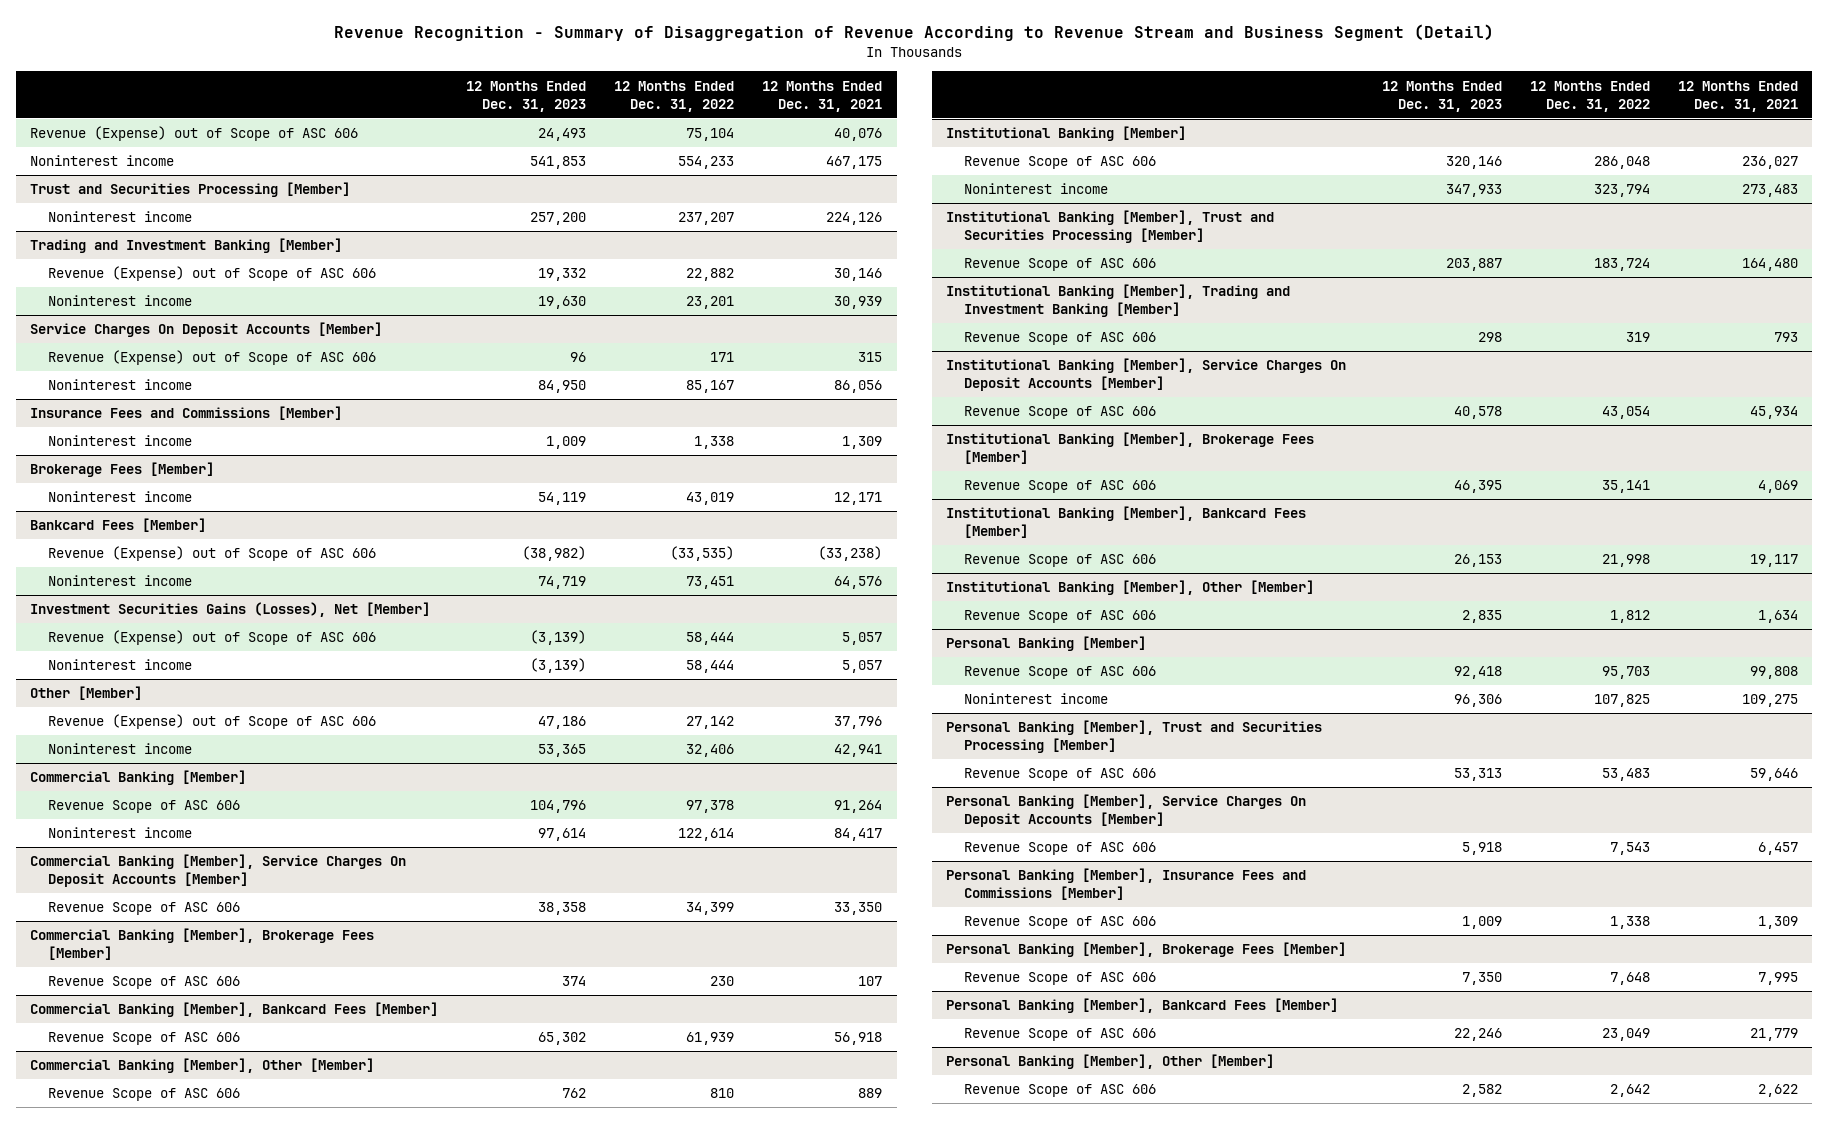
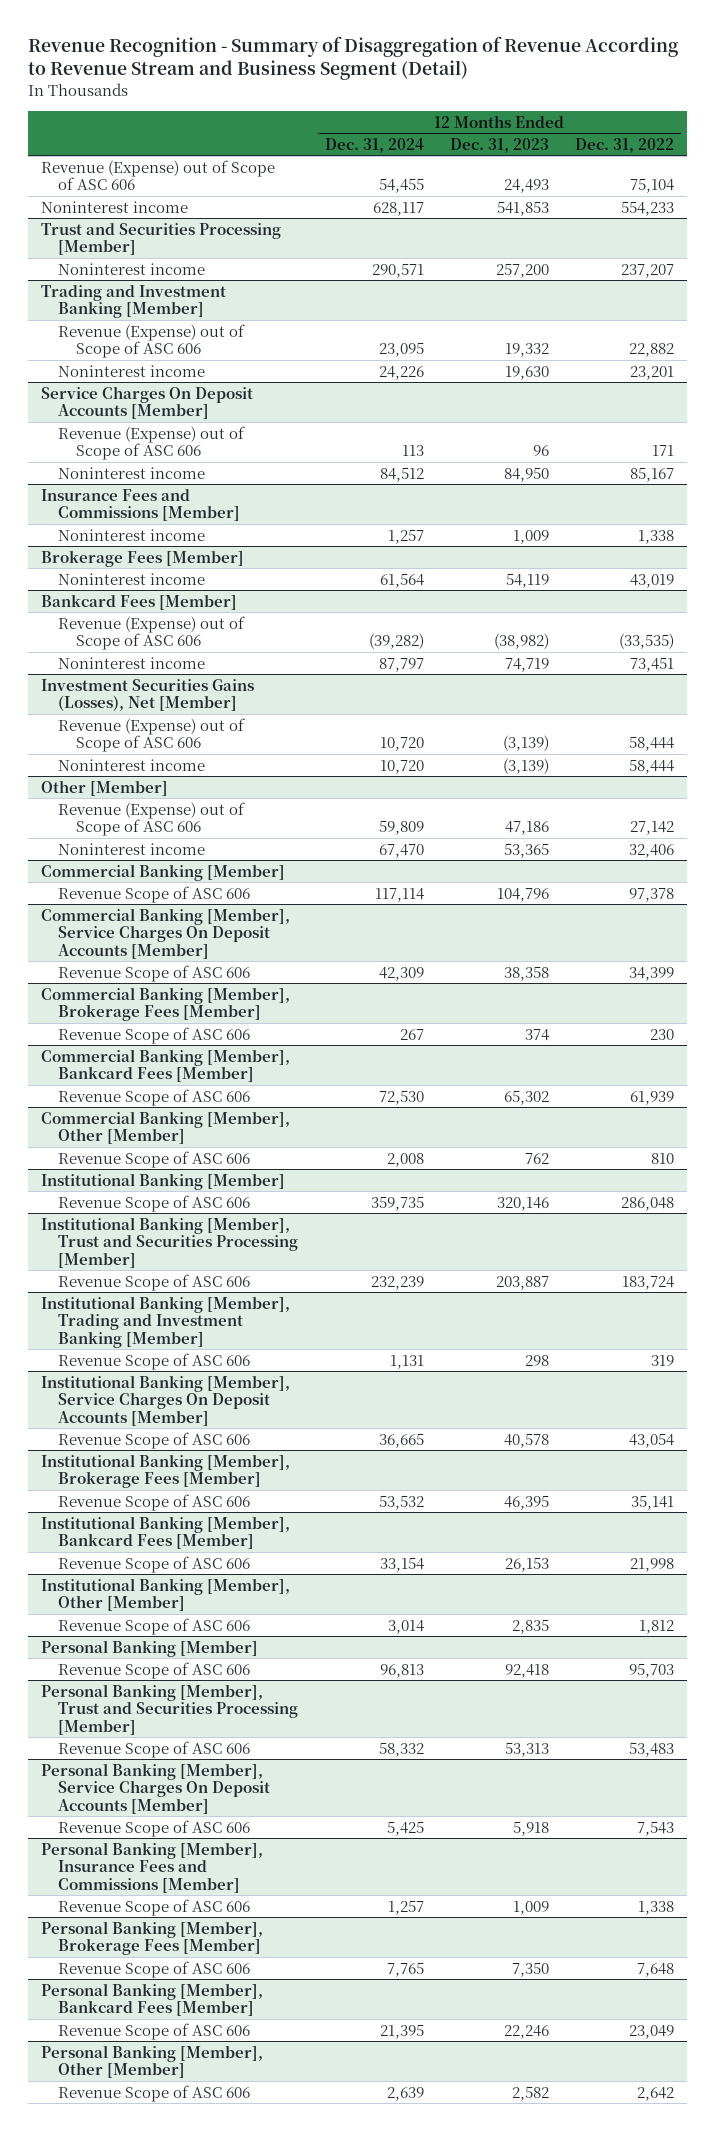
- | 12 Months Ended Dec. 31, 2023 | 12 Months Ended Dec. 31, 2022 | 12 Months Ended Dec. 31, 2021
+ | 12 Months Ended Dec. 31, 2024 | 12 Months Ended Dec. 31, 2023 | 12 Months Ended Dec. 31, 2022
@ Commercial Banking [Member]
- Noninterest income | 97,614 | 122,614 | 84,417
@ Institutional Banking [Member]
- Noninterest income | 347,933 | 323,794 | 273,483
@ Personal Banking [Member]
- Noninterest income | 96,306 | 107,825 | 109,275

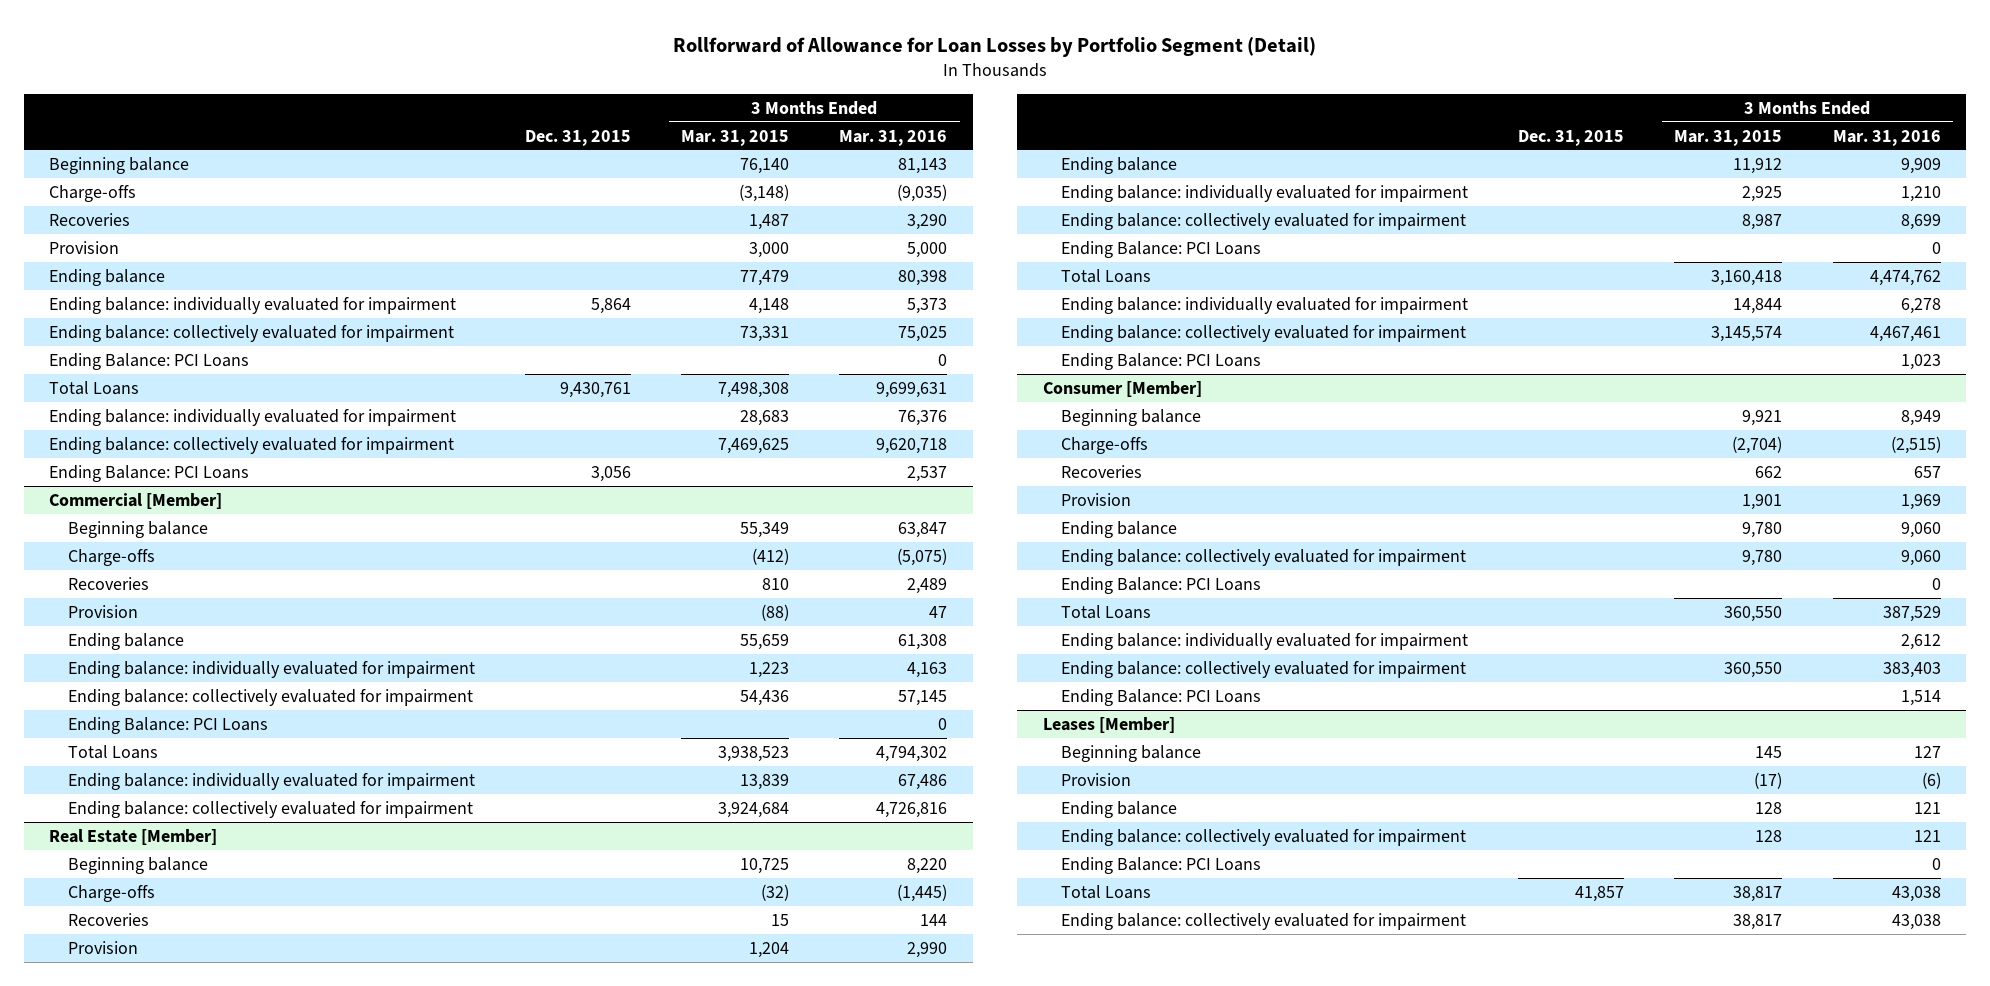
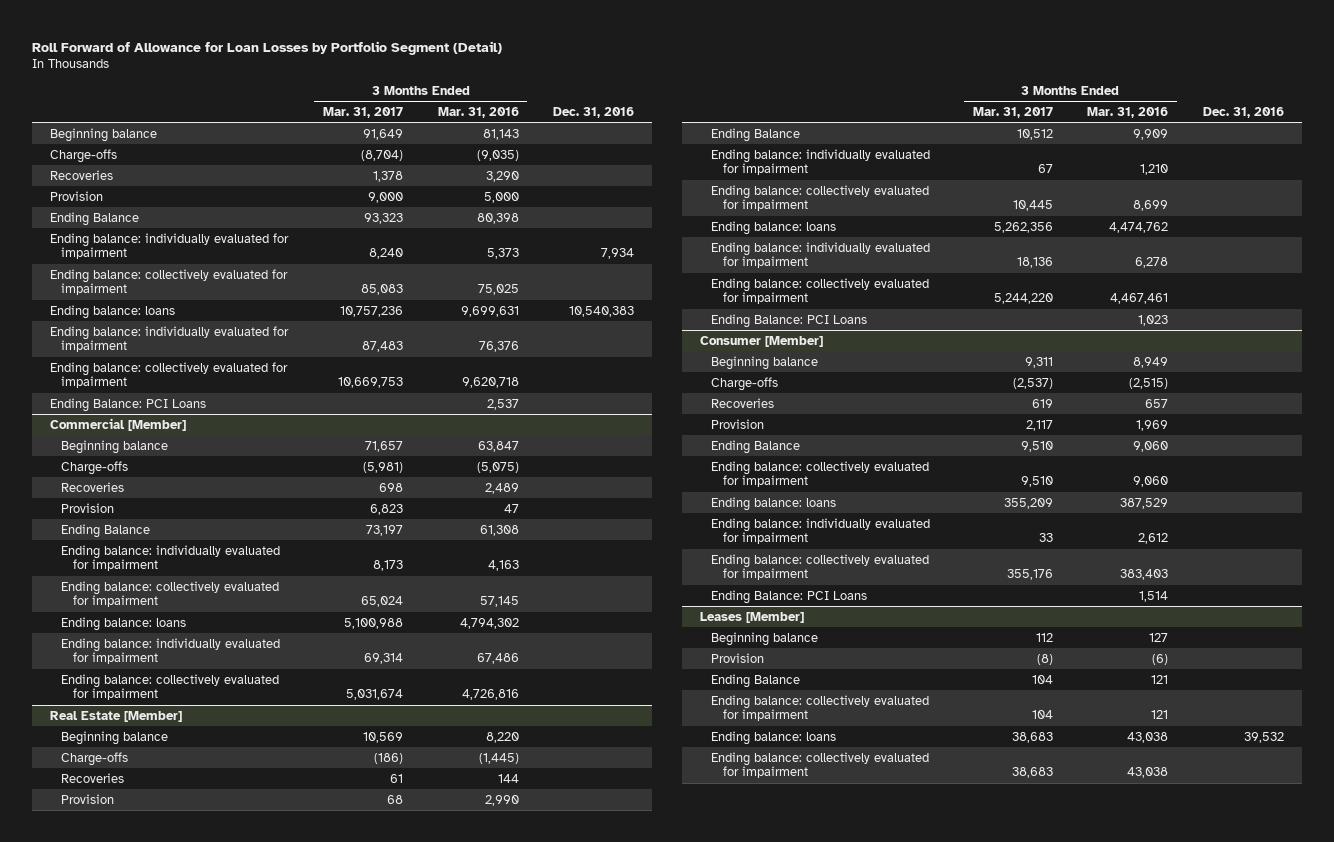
- Rollforward of Allowance for Loan Losses by Portfolio Segment (Detail)
+ Roll Forward of Allowance for Loan Losses by Portfolio Segment (Detail)
- | Dec. 31, 2015 | 3 Months Ended Mar. 31, 2015 | 3 Months Ended Mar. 31, 2016
+ | 3 Months Ended Mar. 31, 2017 | 3 Months Ended Mar. 31, 2016 | Dec. 31, 2016
- Ending balance | | 77,479 | 80,398
+ Ending Balance | 93,323 | 80,398 |
- Ending Balance: PCI Loans | | | 0
- Total Loans | 9,430,761 | 7,498,308 | 9,699,631
+ Ending balance: loans | 10,757,236 | 9,699,631 | 10,540,383
@ Commercial [Member]
- Ending balance | | 55,659 | 61,308
+ Ending Balance | 73,197 | 61,308 |
- Ending Balance: PCI Loans | | | 0
- Total Loans | | 3,938,523 | 4,794,302
+ Ending balance: loans | 5,100,988 | 4,794,302 |
@ Real Estate [Member]
- Ending balance | | 11,912 | 9,909
+ Ending Balance | 10,512 | 9,909 |
- Ending Balance: PCI Loans | | | 0
- Total Loans | | 3,160,418 | 4,474,762
+ Ending balance: loans | 5,262,356 | 4,474,762 |
@ Consumer [Member]
- Ending balance | | 9,780 | 9,060
+ Ending Balance | 9,510 | 9,060 |
- Ending Balance: PCI Loans | | | 0
- Total Loans | | 360,550 | 387,529
+ Ending balance: loans | 355,209 | 387,529 |
@ Leases [Member]
- Ending balance | | 128 | 121
+ Ending Balance | 104 | 121 |
- Ending Balance: PCI Loans | | | 0
- Total Loans | 41,857 | 38,817 | 43,038
+ Ending balance: loans | 38,683 | 43,038 | 39,532

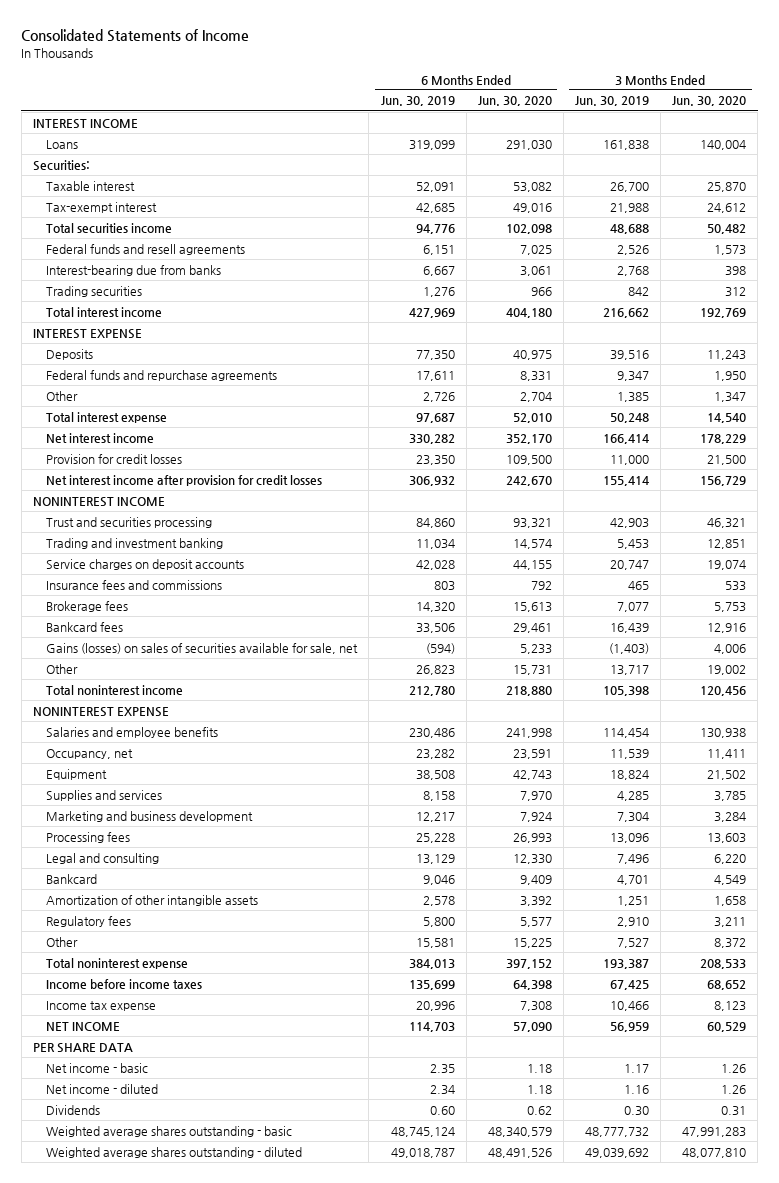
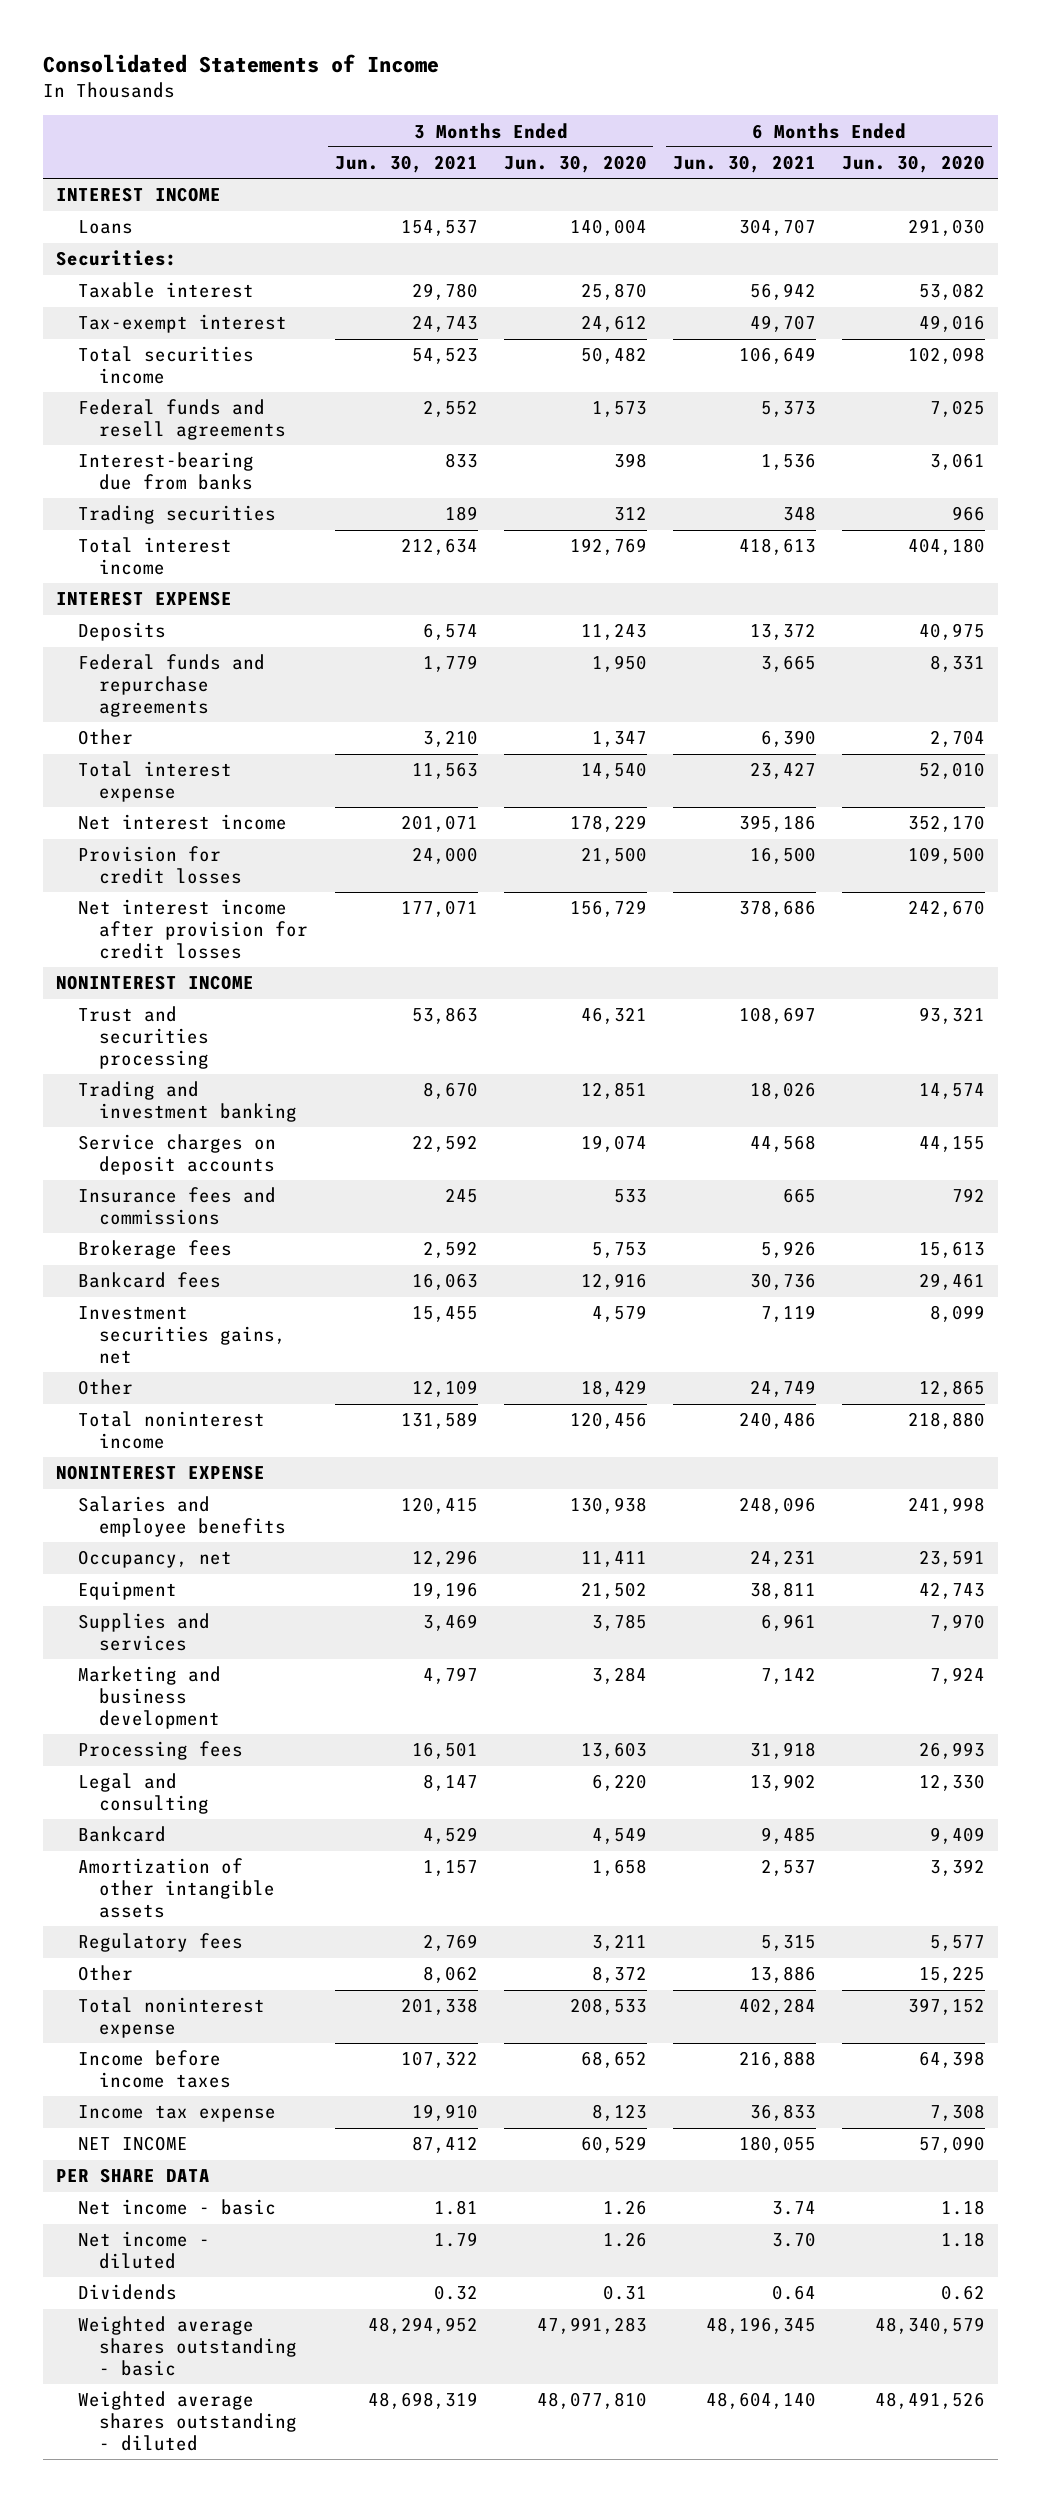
- | 6 Months Ended Jun. 30, 2019 | 6 Months Ended Jun. 30, 2020 | 3 Months Ended Jun. 30, 2019 | 3 Months Ended Jun. 30, 2020
+ | 3 Months Ended Jun. 30, 2021 | 3 Months Ended Jun. 30, 2020 | 6 Months Ended Jun. 30, 2021 | 6 Months Ended Jun. 30, 2020
- Gains (losses) on sales of securities available for sale, net | (594) | 5,233 | (1,403) | 4,006
- Other | 26,823 | 15,731 | 13,717 | 19,002
+ Investment securities gains, net | 15,455 | 4,579 | 7,119 | 8,099
+ Other | 12,109 | 18,429 | 24,749 | 12,865

